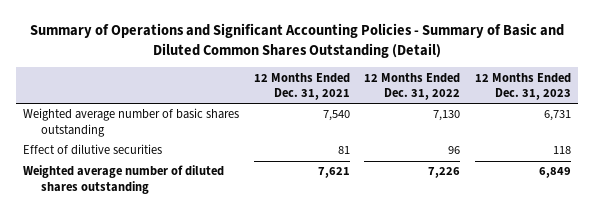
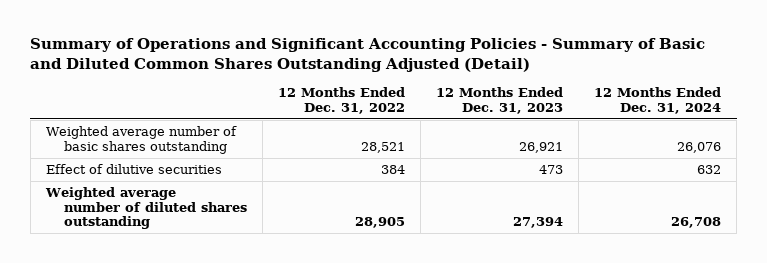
- Summary of Operations and Significant Accounting Policies - Summary of Basic and Diluted Common Shares Outstanding (Detail)
+ Summary of Operations and Significant Accounting Policies - Summary of Basic and Diluted Common Shares Outstanding Adjusted (Detail)
- | 12 Months Ended Dec. 31, 2021 | 12 Months Ended Dec. 31, 2022 | 12 Months Ended Dec. 31, 2023
+ | 12 Months Ended Dec. 31, 2022 | 12 Months Ended Dec. 31, 2023 | 12 Months Ended Dec. 31, 2024
- Weighted average number of basic shares outstanding | 7,540 | 7,130 | 6,731
- Effect of dilutive securities | 81 | 96 | 118
- Weighted average number of diluted shares outstanding | 7,621 | 7,226 | 6,849
+ Weighted average number of basic shares outstanding | 28,521 | 26,921 | 26,076
+ Effect of dilutive securities | 384 | 473 | 632
+ Weighted average number of diluted shares outstanding | 28,905 | 27,394 | 26,708

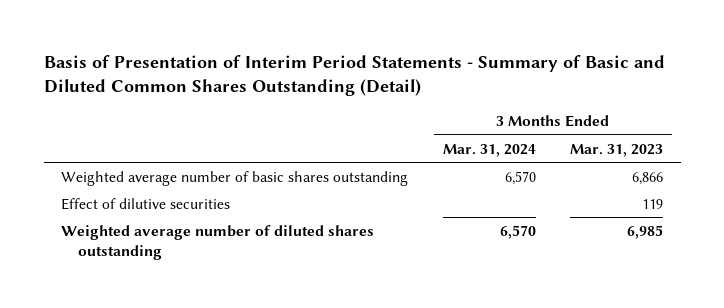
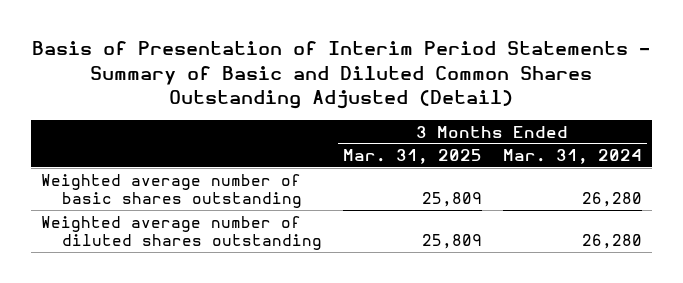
- Basis of Presentation of Interim Period Statements - Summary of Basic and Diluted Common Shares Outstanding (Detail)
+ Basis of Presentation of Interim Period Statements - Summary of Basic and Diluted Common Shares Outstanding Adjusted (Detail)
- | 3 Months Ended Mar. 31, 2024 | 3 Months Ended Mar. 31, 2023
+ | 3 Months Ended Mar. 31, 2025 | 3 Months Ended Mar. 31, 2024
- Weighted average number of basic shares outstanding | 6,570 | 6,866
- Effect of dilutive securities | | 119
- Weighted average number of diluted shares outstanding | 6,570 | 6,985
+ Weighted average number of basic shares outstanding | 25,809 | 26,280
+ Weighted average number of diluted shares outstanding | 25,809 | 26,280

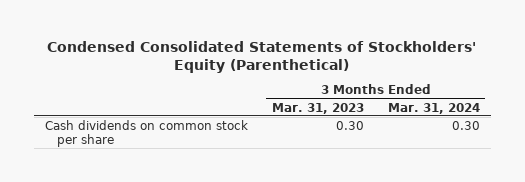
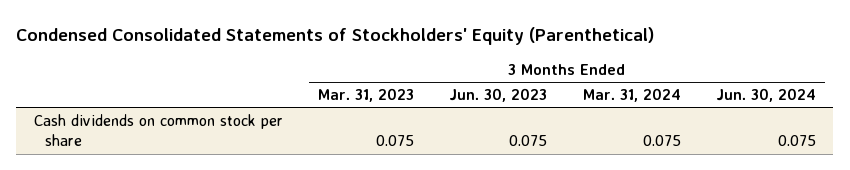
- | 3 Months Ended Mar. 31, 2023 | 3 Months Ended Mar. 31, 2024
+ | 3 Months Ended Mar. 31, 2023 | 3 Months Ended Jun. 30, 2023 | 3 Months Ended Mar. 31, 2024 | 3 Months Ended Jun. 30, 2024
- Cash dividends on common stock per share | 0.30 | 0.30
+ Cash dividends on common stock per share | 0.075 | 0.075 | 0.075 | 0.075

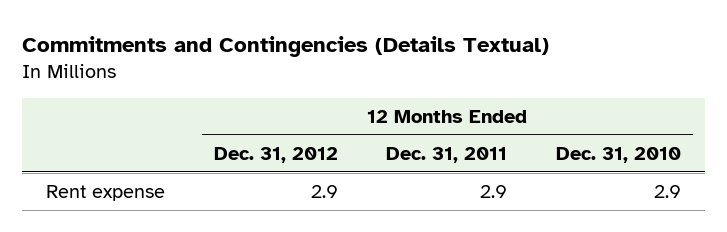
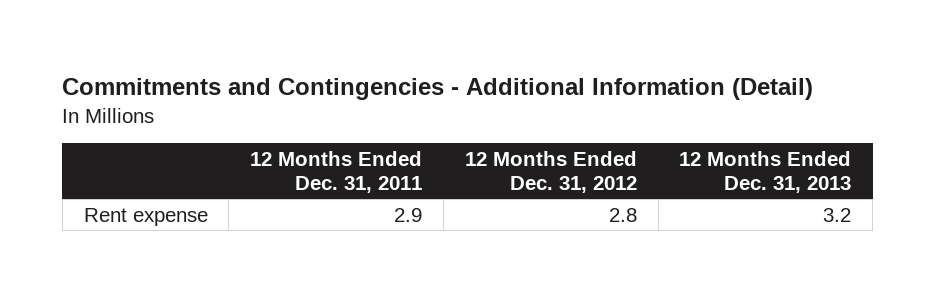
- Commitments and Contingencies (Details Textual)
+ Commitments and Contingencies - Additional Information (Detail)
- | 12 Months Ended Dec. 31, 2012 | 12 Months Ended Dec. 31, 2011 | 12 Months Ended Dec. 31, 2010
+ | 12 Months Ended Dec. 31, 2011 | 12 Months Ended Dec. 31, 2012 | 12 Months Ended Dec. 31, 2013
- Rent expense | 2.9 | 2.9 | 2.9
+ Rent expense | 2.9 | 2.8 | 3.2

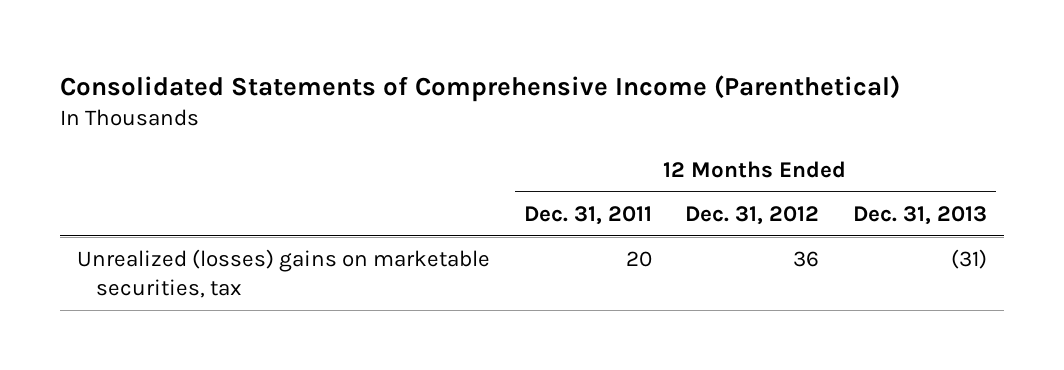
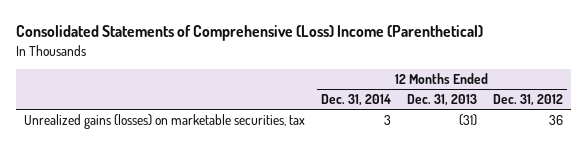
- Consolidated Statements of Comprehensive Income (Parenthetical)
+ Consolidated Statements of Comprehensive (Loss) Income (Parenthetical)
- | 12 Months Ended Dec. 31, 2011 | 12 Months Ended Dec. 31, 2012 | 12 Months Ended Dec. 31, 2013
+ | 12 Months Ended Dec. 31, 2014 | 12 Months Ended Dec. 31, 2013 | 12 Months Ended Dec. 31, 2012
- Unrealized (losses) gains on marketable securities, tax | 20 | 36 | (31)
+ Unrealized gains (losses) on marketable securities, tax | 3 | (31) | 36

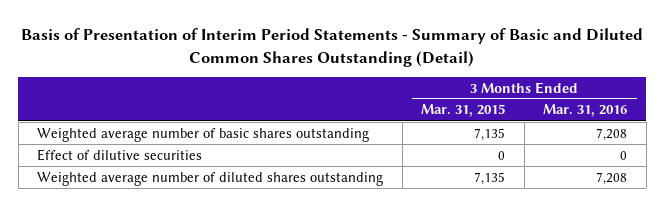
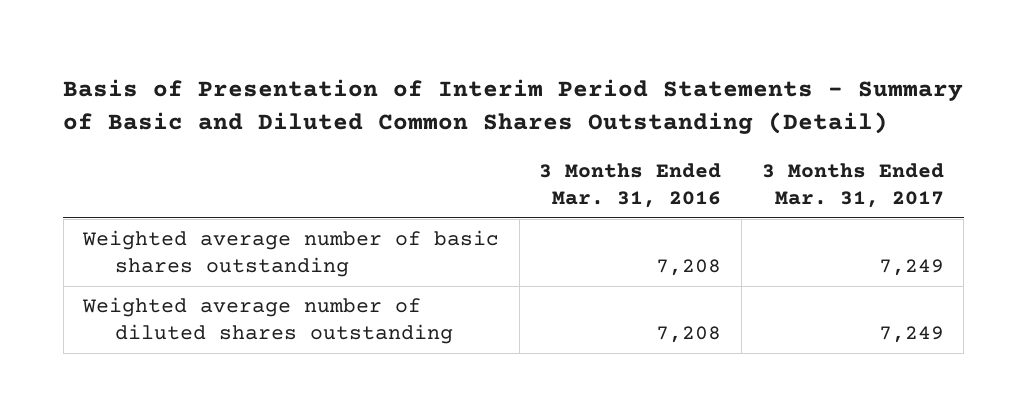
- | 3 Months Ended Mar. 31, 2015 | 3 Months Ended Mar. 31, 2016
+ | 3 Months Ended Mar. 31, 2016 | 3 Months Ended Mar. 31, 2017
- Effect of dilutive securities | 0 | 0

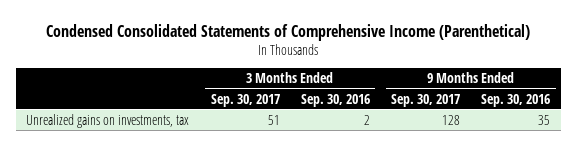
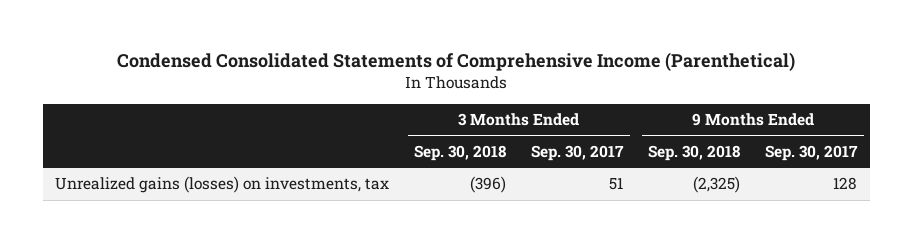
- | 3 Months Ended Sep. 30, 2017 | 3 Months Ended Sep. 30, 2016 | 9 Months Ended Sep. 30, 2017 | 9 Months Ended Sep. 30, 2016
+ | 3 Months Ended Sep. 30, 2018 | 3 Months Ended Sep. 30, 2017 | 9 Months Ended Sep. 30, 2018 | 9 Months Ended Sep. 30, 2017
- Unrealized gains on investments, tax | 51 | 2 | 128 | 35
+ Unrealized gains (losses) on investments, tax | (396) | 51 | (2,325) | 128

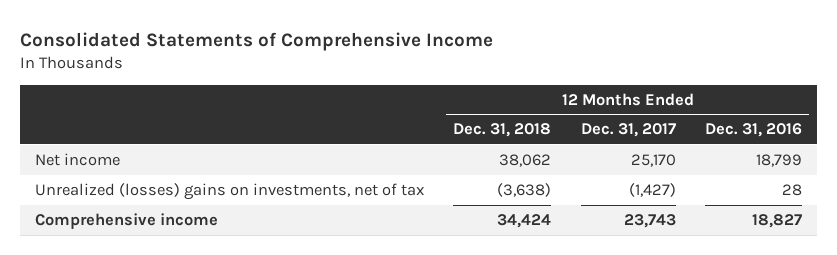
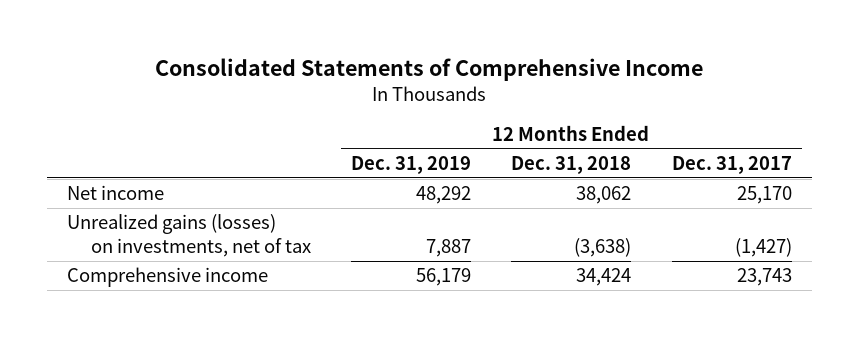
- | 12 Months Ended Dec. 31, 2018 | 12 Months Ended Dec. 31, 2017 | 12 Months Ended Dec. 31, 2016
+ | 12 Months Ended Dec. 31, 2019 | 12 Months Ended Dec. 31, 2018 | 12 Months Ended Dec. 31, 2017
- Unrealized (losses) gains on investments, net of tax | (3,638) | (1,427) | 28
+ Unrealized gains (losses) on investments, net of tax | 7,887 | (3,638) | (1,427)

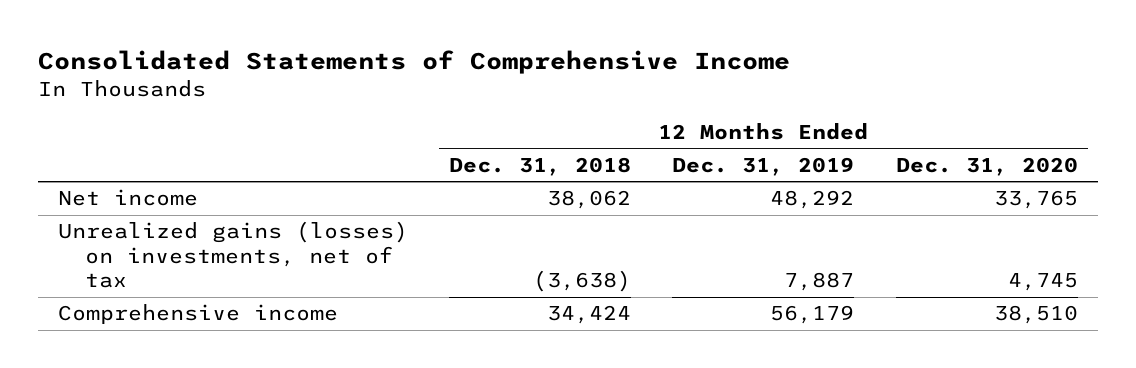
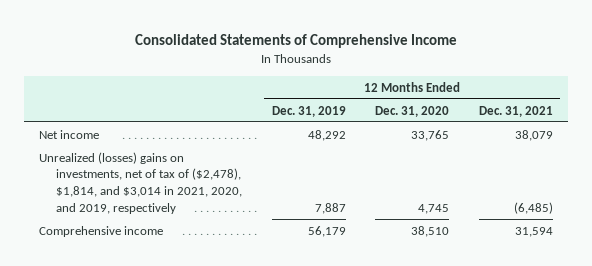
- | 12 Months Ended Dec. 31, 2018 | 12 Months Ended Dec. 31, 2019 | 12 Months Ended Dec. 31, 2020
+ | 12 Months Ended Dec. 31, 2019 | 12 Months Ended Dec. 31, 2020 | 12 Months Ended Dec. 31, 2021
- Unrealized gains (losses) on investments, net of tax | (3,638) | 7,887 | 4,745
+ Unrealized (losses) gains on investments, net of tax of ($2,478), $1,814, and $3,014 in 2021, 2020, and 2019, respectively | 7,887 | 4,745 | (6,485)

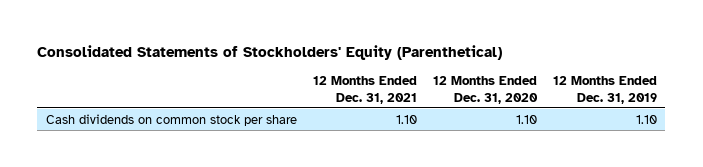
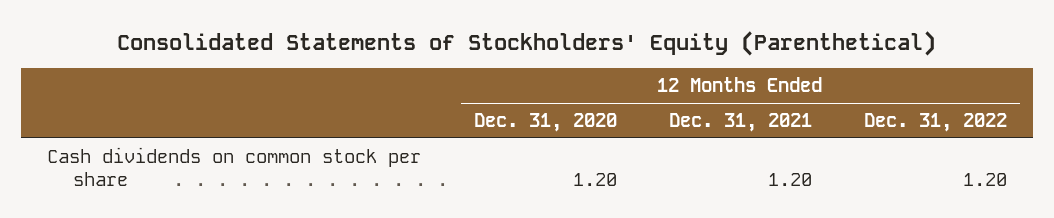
- | 12 Months Ended Dec. 31, 2021 | 12 Months Ended Dec. 31, 2020 | 12 Months Ended Dec. 31, 2019
+ | 12 Months Ended Dec. 31, 2020 | 12 Months Ended Dec. 31, 2021 | 12 Months Ended Dec. 31, 2022
- Cash dividends on common stock per share | 1.10 | 1.10 | 1.10
+ Cash dividends on common stock per share | 1.20 | 1.20 | 1.20

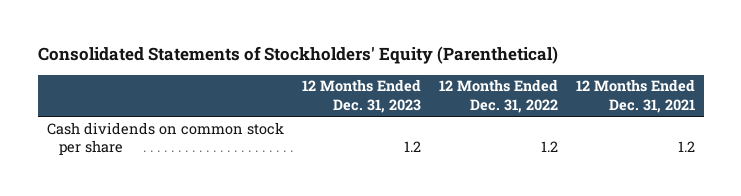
- | 12 Months Ended Dec. 31, 2020 | 12 Months Ended Dec. 31, 2021 | 12 Months Ended Dec. 31, 2022
+ | 12 Months Ended Dec. 31, 2023 | 12 Months Ended Dec. 31, 2022 | 12 Months Ended Dec. 31, 2021
- Cash dividends on common stock per share | 1.20 | 1.20 | 1.20
+ Cash dividends on common stock per share | 1.2 | 1.2 | 1.2

